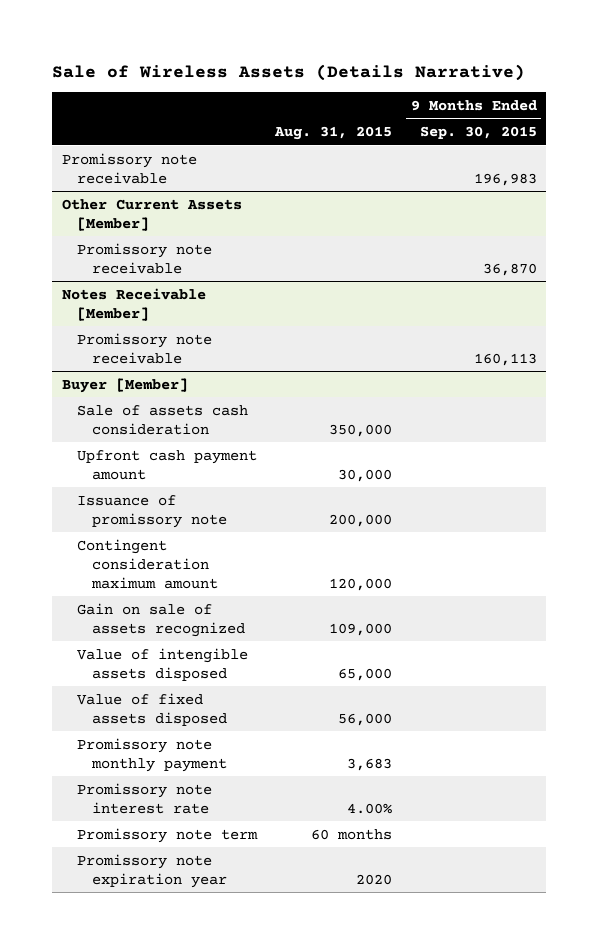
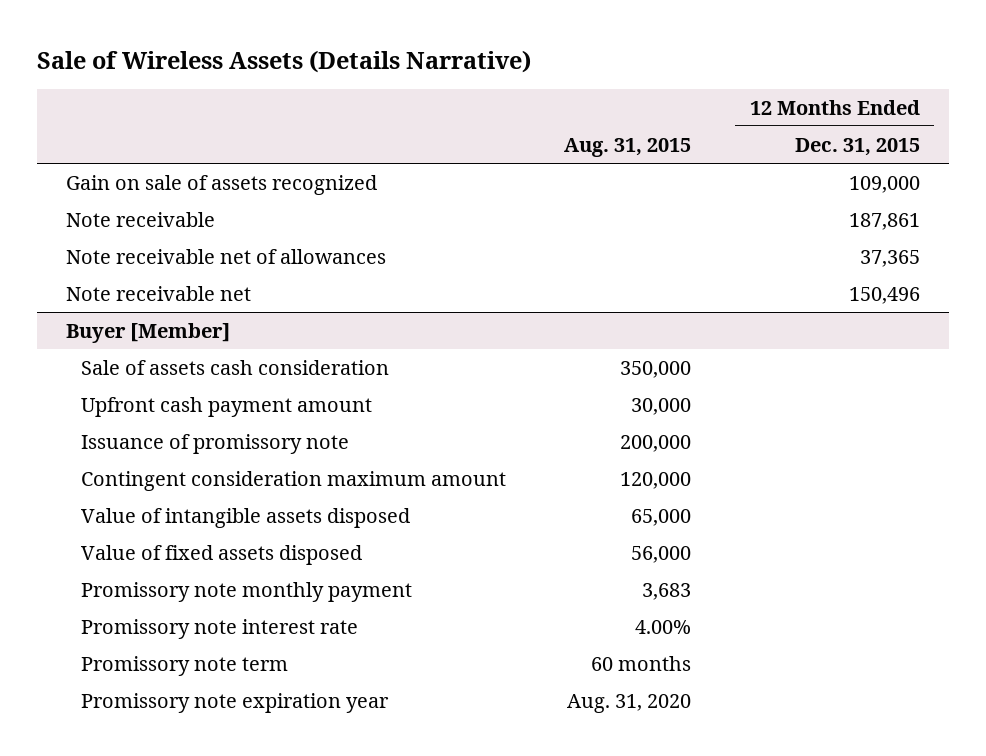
- | Aug. 31, 2015 | 9 Months Ended Sep. 30, 2015
+ | Aug. 31, 2015 | 12 Months Ended Dec. 31, 2015
- Promissory note receivable | | 196,983
- Other Current Assets [Member]
- Promissory note receivable | | 36,870
- Notes Receivable [Member]
- Promissory note receivable | | 160,113
+ Gain on sale of assets recognized | | 109,000
+ Note receivable | | 187,861
+ Note receivable net of allowances | | 37,365
+ Note receivable net | | 150,496
@ Buyer [Member]
- Gain on sale of assets recognized | 109,000 |
- Value of intengible assets disposed | 65,000 |
+ Value of intangible assets disposed | 65,000 |
- Promissory note expiration year | 2020 |
+ Promissory note expiration year | Aug. 31, 2020 |

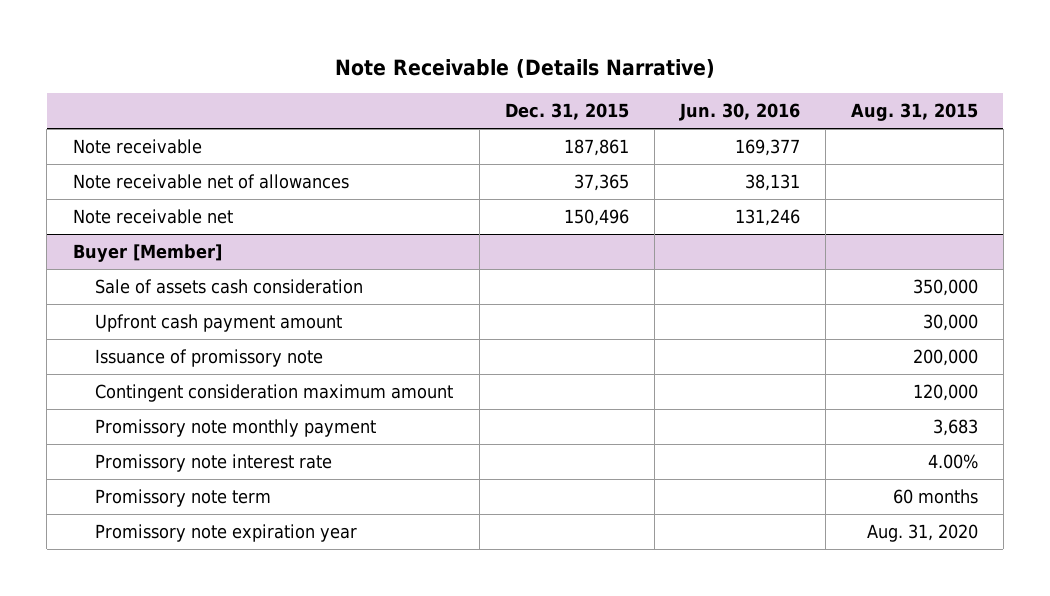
- Sale of Wireless Assets (Details Narrative)
+ Note Receivable (Details Narrative)
- | Aug. 31, 2015 | 12 Months Ended Dec. 31, 2015
+ | Dec. 31, 2015 | Jun. 30, 2016 | Aug. 31, 2015
- Gain on sale of assets recognized | | 109,000
@ Buyer [Member]
- Value of intangible assets disposed | 65,000 |
- Value of fixed assets disposed | 56,000 |

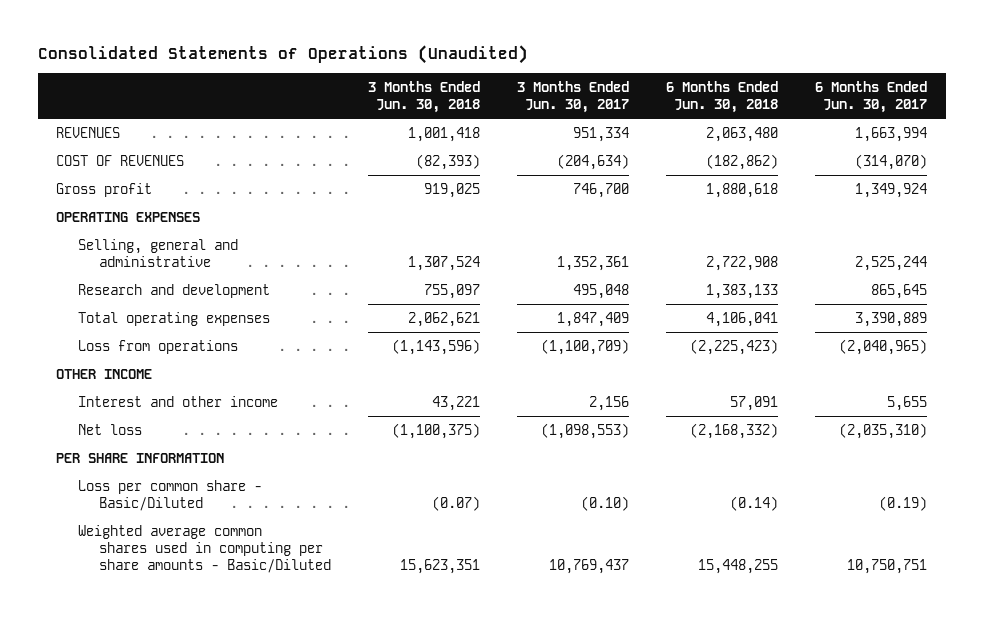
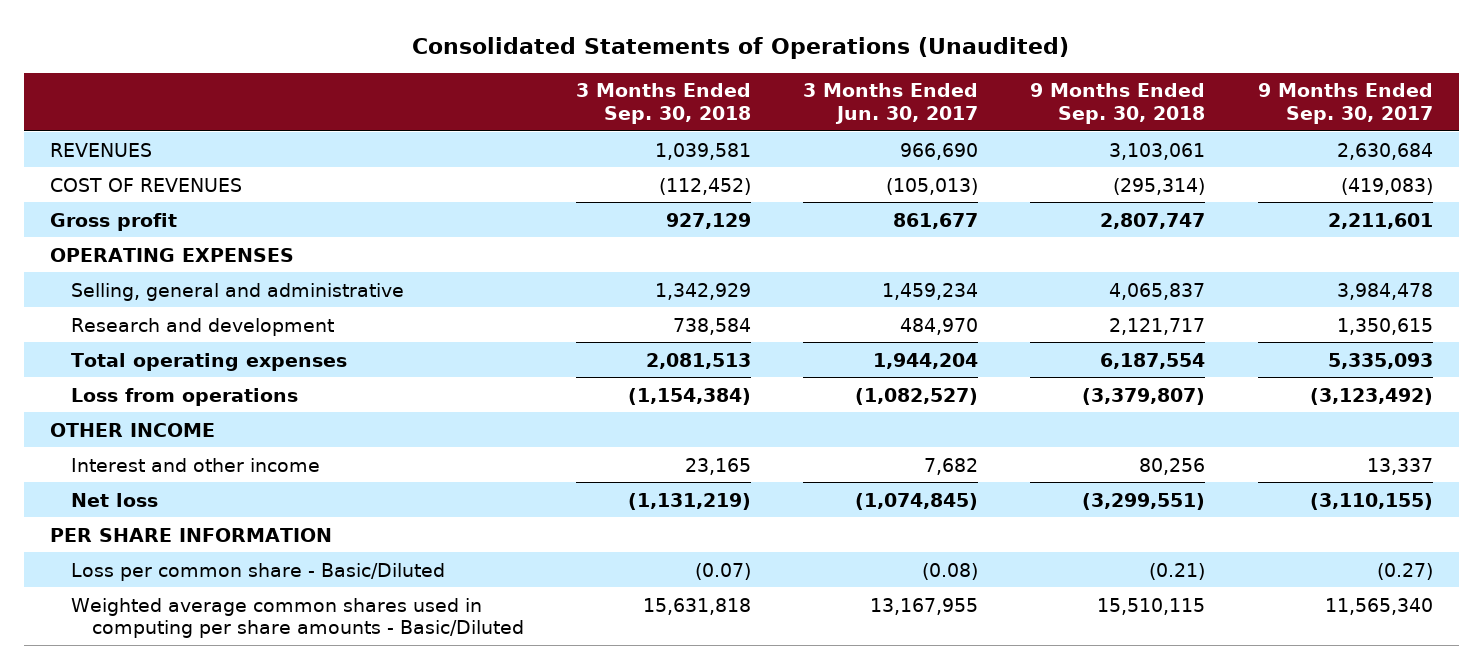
- | 3 Months Ended Jun. 30, 2018 | 3 Months Ended Jun. 30, 2017 | 6 Months Ended Jun. 30, 2018 | 6 Months Ended Jun. 30, 2017
+ | 3 Months Ended Sep. 30, 2018 | 3 Months Ended Jun. 30, 2017 | 9 Months Ended Sep. 30, 2018 | 9 Months Ended Sep. 30, 2017
- REVENUES | 1,001,418 | 951,334 | 2,063,480 | 1,663,994
- COST OF REVENUES | (82,393) | (204,634) | (182,862) | (314,070)
- Gross profit | 919,025 | 746,700 | 1,880,618 | 1,349,924
+ REVENUES | 1,039,581 | 966,690 | 3,103,061 | 2,630,684
+ COST OF REVENUES | (112,452) | (105,013) | (295,314) | (419,083)
+ Gross profit | 927,129 | 861,677 | 2,807,747 | 2,211,601
- Selling, general and administrative | 1,307,524 | 1,352,361 | 2,722,908 | 2,525,244
- Research and development | 755,097 | 495,048 | 1,383,133 | 865,645
- Total operating expenses | 2,062,621 | 1,847,409 | 4,106,041 | 3,390,889
- Loss from operations | (1,143,596) | (1,100,709) | (2,225,423) | (2,040,965)
+ Selling, general and administrative | 1,342,929 | 1,459,234 | 4,065,837 | 3,984,478
+ Research and development | 738,584 | 484,970 | 2,121,717 | 1,350,615
+ Total operating expenses | 2,081,513 | 1,944,204 | 6,187,554 | 5,335,093
+ Loss from operations | (1,154,384) | (1,082,527) | (3,379,807) | (3,123,492)
- Interest and other income | 43,221 | 2,156 | 57,091 | 5,655
- Net loss | (1,100,375) | (1,098,553) | (2,168,332) | (2,035,310)
+ Interest and other income | 23,165 | 7,682 | 80,256 | 13,337
+ Net loss | (1,131,219) | (1,074,845) | (3,299,551) | (3,110,155)
- Loss per common share - Basic/Diluted | (0.07) | (0.10) | (0.14) | (0.19)
- Weighted average common shares used in computing per share amounts - Basic/Diluted | 15,623,351 | 10,769,437 | 15,448,255 | 10,750,751
+ Loss per common share - Basic/Diluted | (0.07) | (0.08) | (0.21) | (0.27)
+ Weighted average common shares used in computing per share amounts - Basic/Diluted | 15,631,818 | 13,167,955 | 15,510,115 | 11,565,340

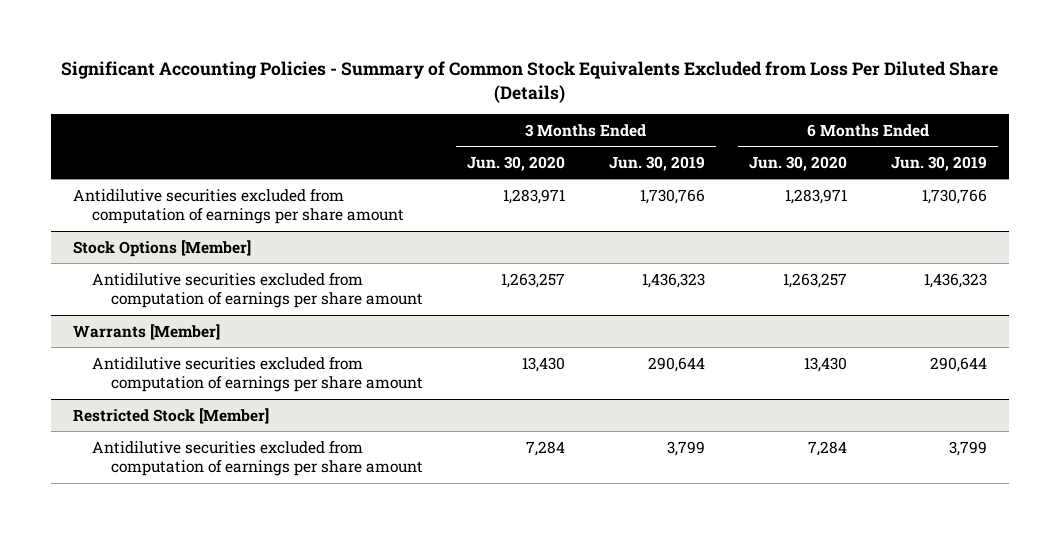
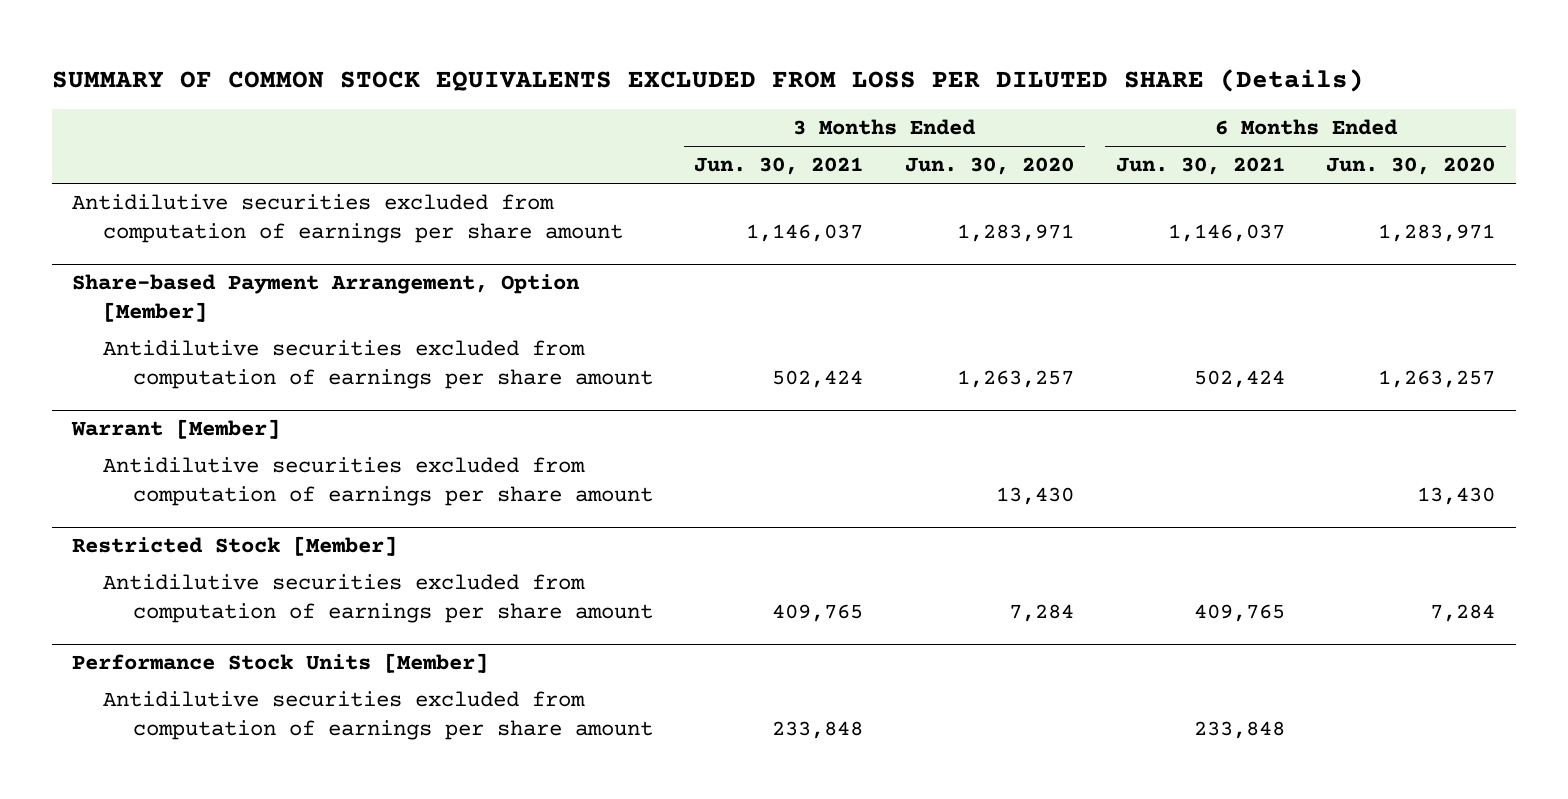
- Significant Accounting Policies - Summary of Common Stock Equivalents Excluded from Loss Per Diluted Share (Details)
+ SUMMARY OF COMMON STOCK EQUIVALENTS EXCLUDED FROM LOSS PER DILUTED SHARE (Details)
- | 3 Months Ended Jun. 30, 2020 | 3 Months Ended Jun. 30, 2019 | 6 Months Ended Jun. 30, 2020 | 6 Months Ended Jun. 30, 2019
+ | 3 Months Ended Jun. 30, 2021 | 3 Months Ended Jun. 30, 2020 | 6 Months Ended Jun. 30, 2021 | 6 Months Ended Jun. 30, 2020
- Stock Options [Member]
+ Share-based Payment Arrangement, Option [Member]
- Warrants [Member]
+ Warrant [Member]
+ Performance Stock Units [Member]
+ Antidilutive securities excluded from computation of earnings per share amount | 233,848 | | 233,848 |

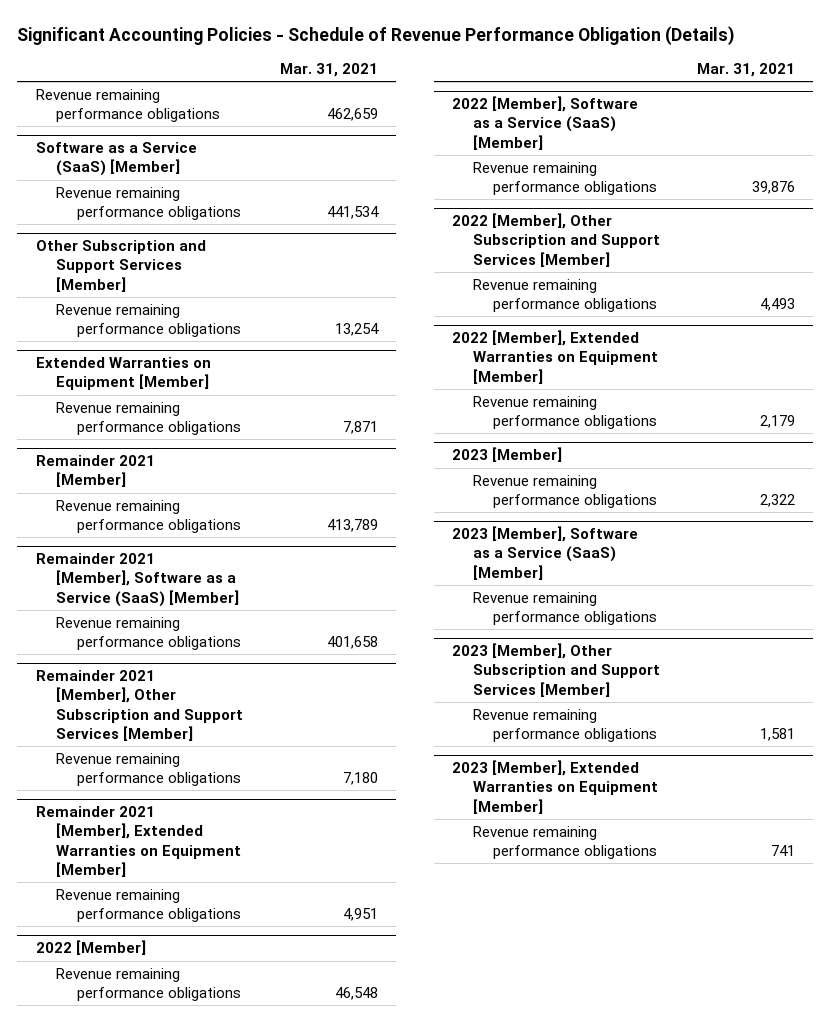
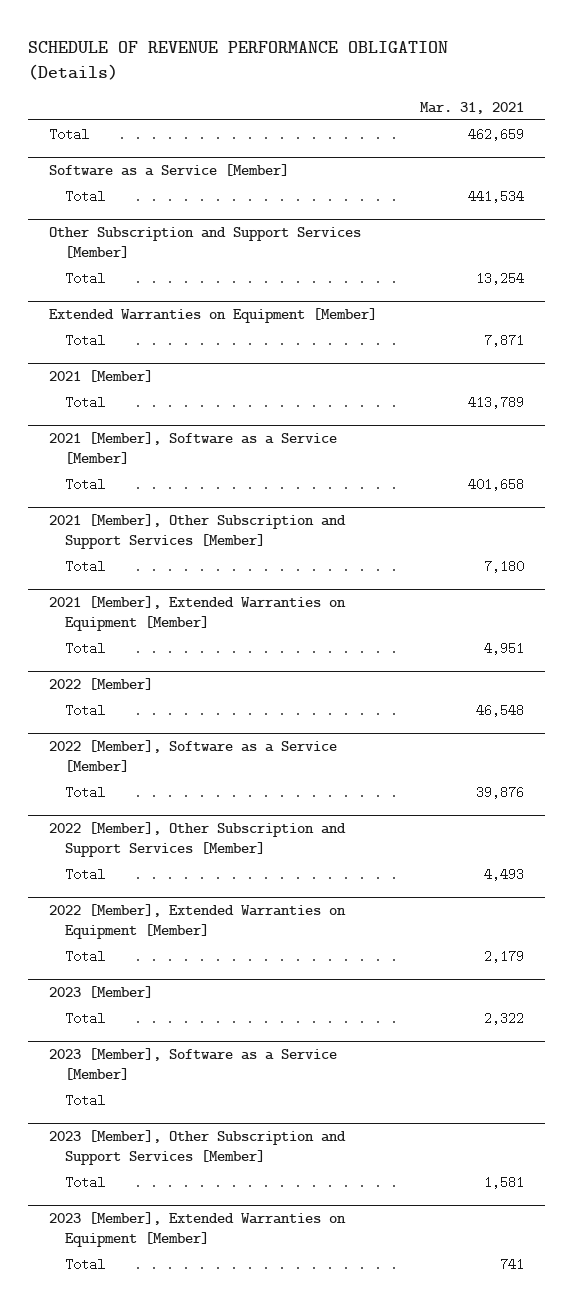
- Significant Accounting Policies - Schedule of Revenue Performance Obligation (Details)
+ SCHEDULE OF REVENUE PERFORMANCE OBLIGATION (Details)
- Revenue remaining performance obligations | 462,659
- Software as a Service (SaaS) [Member]
- Revenue remaining performance obligations | 441,534
+ Total | 462,659
+ Software as a Service [Member]
+ Total | 441,534
@ Other Subscription and Support Services [Member]
- Revenue remaining performance obligations | 13,254
+ Total | 13,254
@ Extended Warranties on Equipment [Member]
- Revenue remaining performance obligations | 7,871
- Remainder 2021 [Member]
- Revenue remaining performance obligations | 413,789
- Remainder 2021 [Member], Software as a Service (SaaS) [Member]
- Revenue remaining performance obligations | 401,658
- Remainder 2021 [Member], Other Subscription and Support Services [Member]
- Revenue remaining performance obligations | 7,180
- Remainder 2021 [Member], Extended Warranties on Equipment [Member]
- Revenue remaining performance obligations | 4,951
@ Extended Warranties on Equipment [Member]
+ Total | 7,871
+ 2021 [Member]
+ Total | 413,789
+ 2021 [Member], Software as a Service [Member]
+ Total | 401,658
+ 2021 [Member], Other Subscription and Support Services [Member]
+ Total | 7,180
+ 2021 [Member], Extended Warranties on Equipment [Member]
+ Total | 4,951
@ 2022 [Member]
- Revenue remaining performance obligations | 46,548
- 2022 [Member], Software as a Service (SaaS) [Member]
- Revenue remaining performance obligations | 39,876
@ 2022 [Member]
+ Total | 46,548
+ 2022 [Member], Software as a Service [Member]
+ Total | 39,876
@ 2022 [Member], Other Subscription and Support Services [Member]
- Revenue remaining performance obligations | 4,493
+ Total | 4,493
@ 2022 [Member], Extended Warranties on Equipment [Member]
- Revenue remaining performance obligations | 2,179
+ Total | 2,179
@ 2023 [Member]
- Revenue remaining performance obligations | 2,322
- 2023 [Member], Software as a Service (SaaS) [Member]
- Revenue remaining performance obligations
@ 2023 [Member]
+ Total | 2,322
+ 2023 [Member], Software as a Service [Member]
+ Total
@ 2023 [Member], Other Subscription and Support Services [Member]
- Revenue remaining performance obligations | 1,581
+ Total | 1,581
@ 2023 [Member], Extended Warranties on Equipment [Member]
- Revenue remaining performance obligations | 741
+ Total | 741

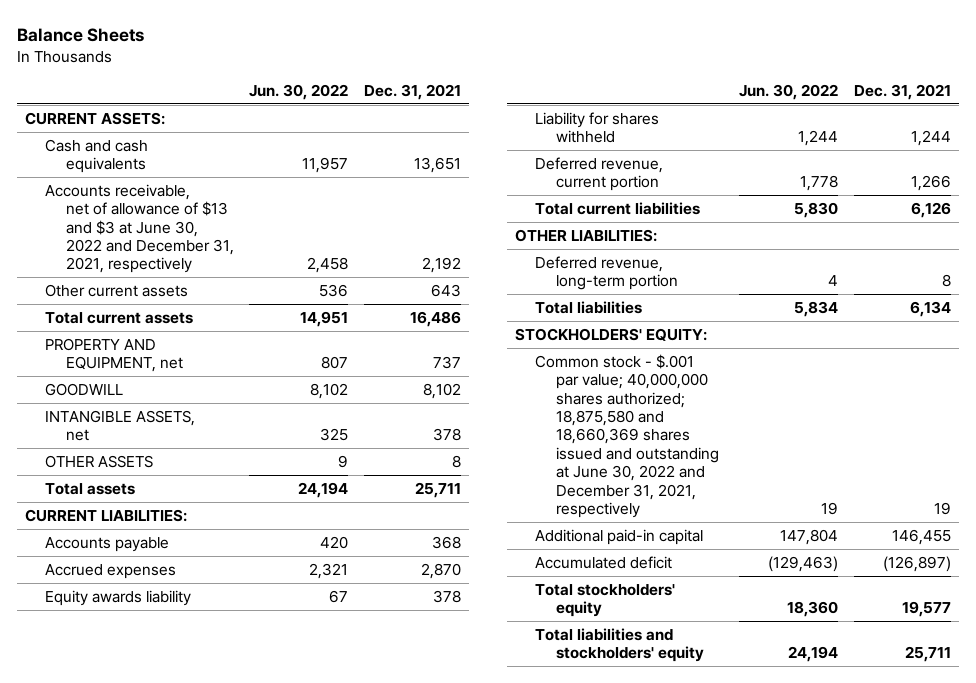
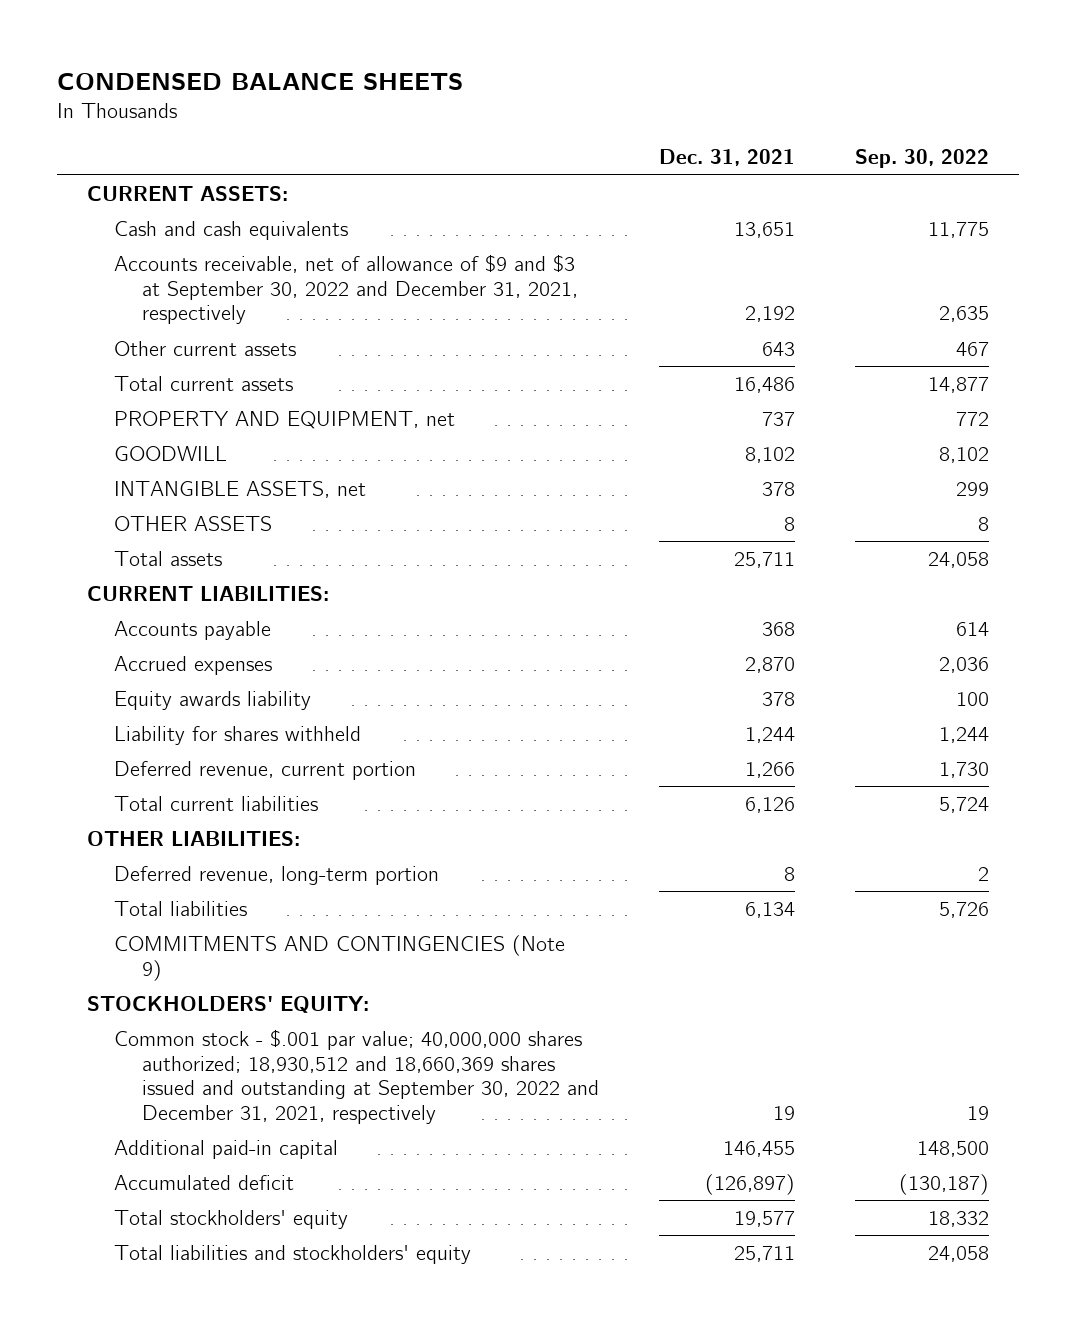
- Balance Sheets
+ CONDENSED BALANCE SHEETS
- | Jun. 30, 2022 | Dec. 31, 2021
+ | Dec. 31, 2021 | Sep. 30, 2022
- Accounts receivable, net of allowance of $13 and $3 at June 30, 2022 and December 31, 2021, respectively | 2,458 | 2,192
+ Accounts receivable, net of allowance of $9 and $3 at September 30, 2022 and December 31, 2021, respectively | 2,192 | 2,635
+ COMMITMENTS AND CONTINGENCIES (Note 9)
- Common stock - $.001 par value; 40,000,000 shares authorized; 18,875,580 and 18,660,369 shares issued and outstanding at June 30, 2022 and December 31, 2021, respectively | 19 | 19
+ Common stock - $.001 par value; 40,000,000 shares authorized; 18,930,512 and 18,660,369 shares issued and outstanding at September 30, 2022 and December 31, 2021, respectively | 19 | 19

